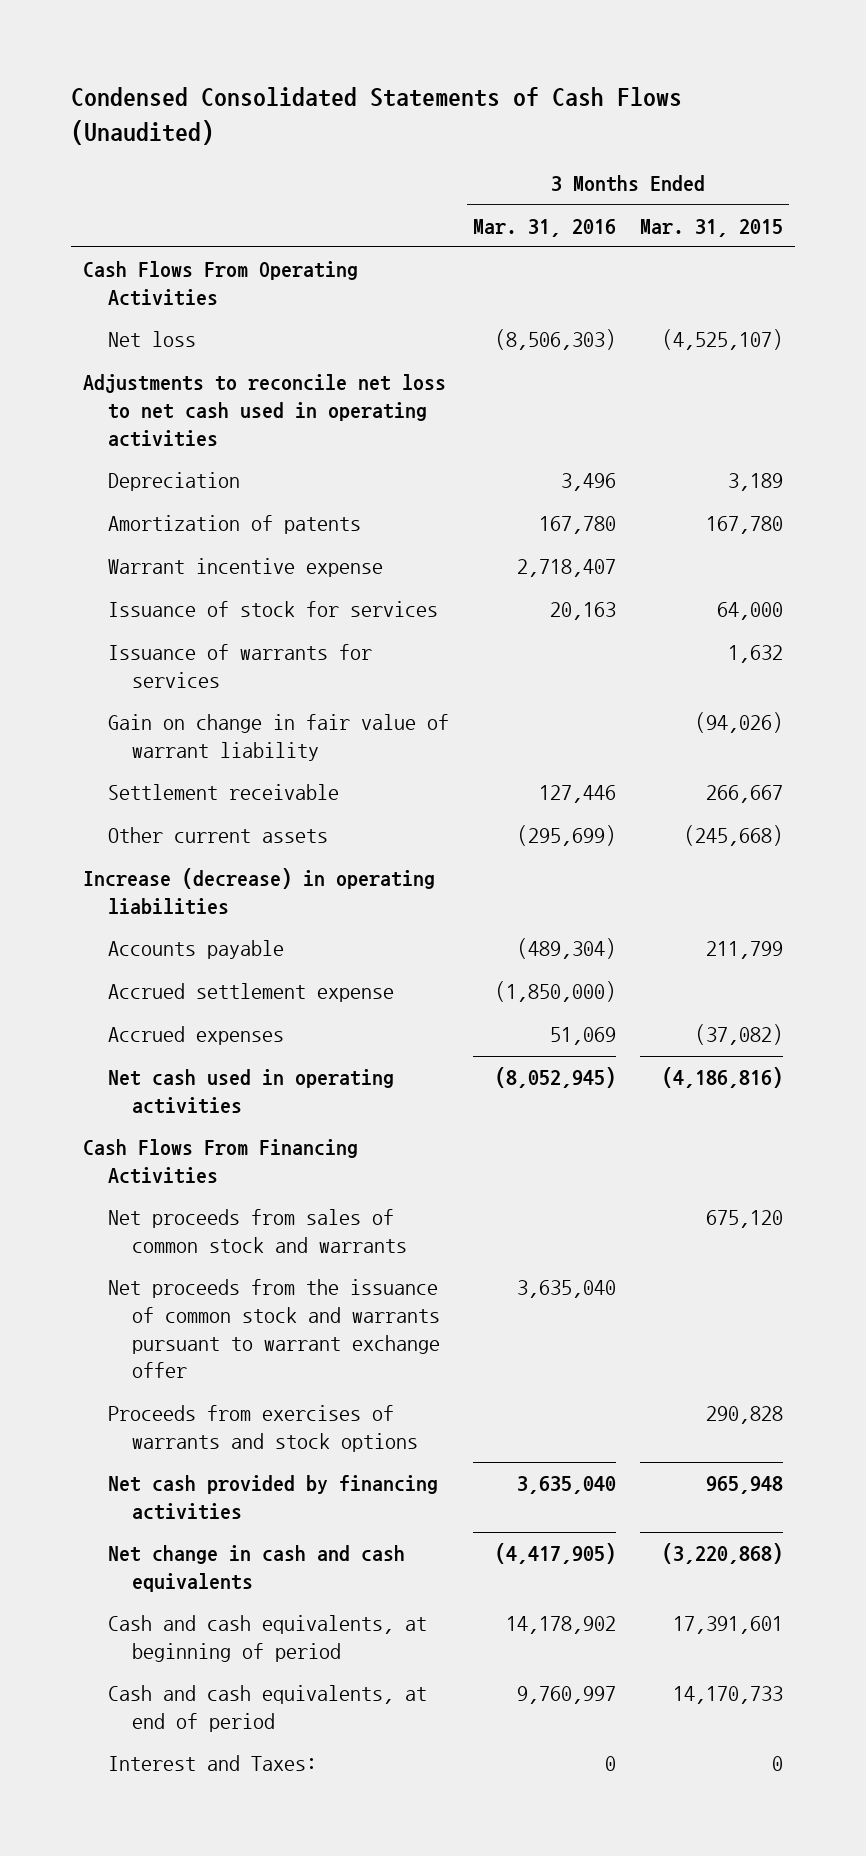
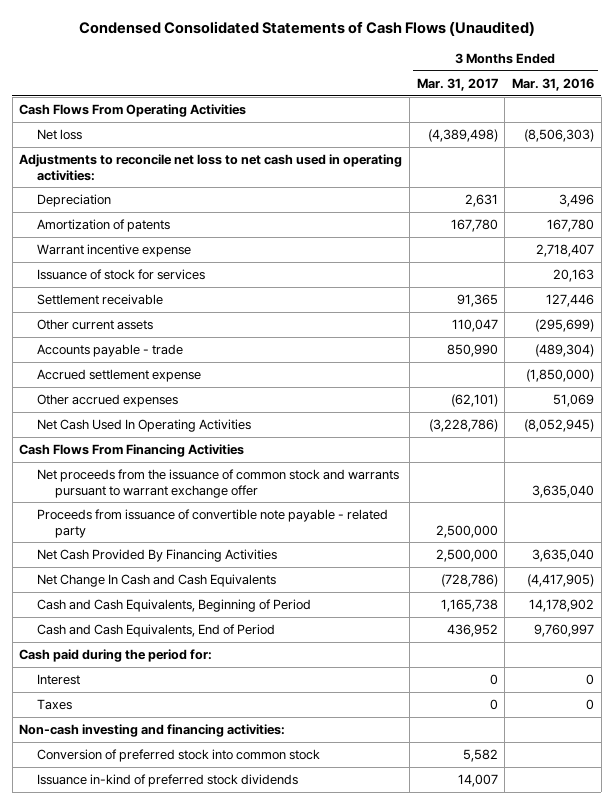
- | 3 Months Ended Mar. 31, 2016 | 3 Months Ended Mar. 31, 2015
+ | 3 Months Ended Mar. 31, 2017 | 3 Months Ended Mar. 31, 2016
- Adjustments to reconcile net loss to net cash used in operating activities
+ Adjustments to reconcile net loss to net cash used in operating activities:
- Issuance of warrants for services | | 1,632
- Gain on change in fair value of warrant liability | | (94,026)
- Increase (decrease) in operating liabilities
- Accounts payable | (489,304) | 211,799
+ Accounts payable - trade | 850,990 | (489,304)
- Accrued expenses | 51,069 | (37,082)
- Net cash used in operating activities | (8,052,945) | (4,186,816)
+ Other accrued expenses | (62,101) | 51,069
+ Net Cash Used In Operating Activities | (3,228,786) | (8,052,945)
- Net proceeds from sales of common stock and warrants | | 675,120
- Proceeds from exercises of warrants and stock options | | 290,828
- Net cash provided by financing activities | 3,635,040 | 965,948
- Net change in cash and cash equivalents | (4,417,905) | (3,220,868)
- Cash and cash equivalents, at beginning of period | 14,178,902 | 17,391,601
- Cash and cash equivalents, at end of period | 9,760,997 | 14,170,733
- Interest and Taxes: | 0 | 0
+ Proceeds from issuance of convertible note payable - related party | 2,500,000 |
+ Net Cash Provided By Financing Activities | 2,500,000 | 3,635,040
+ Net Change In Cash and Cash Equivalents | (728,786) | (4,417,905)
+ Cash and Cash Equivalents, Beginning of Period | 1,165,738 | 14,178,902
+ Cash and Cash Equivalents, End of Period | 436,952 | 9,760,997
+ Cash paid during the period for:
+ Interest | 0 | 0
+ Taxes | 0 | 0
+ Non-cash investing and financing activities:
+ Conversion of preferred stock into common stock | 5,582 |
+ Issuance in-kind of preferred stock dividends | 14,007 |

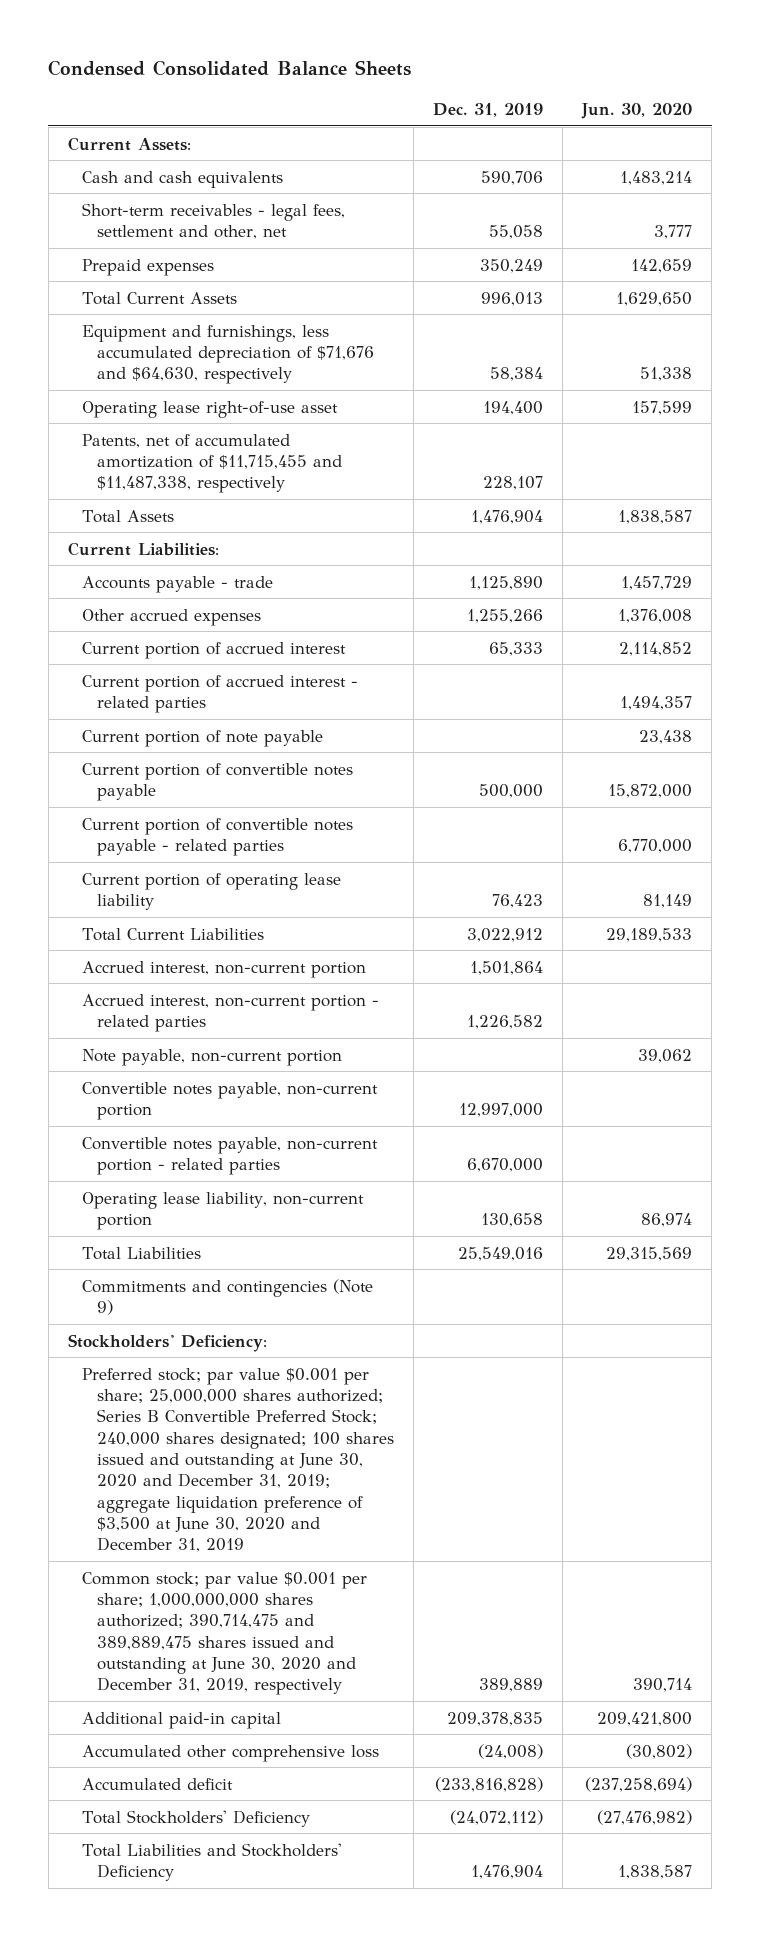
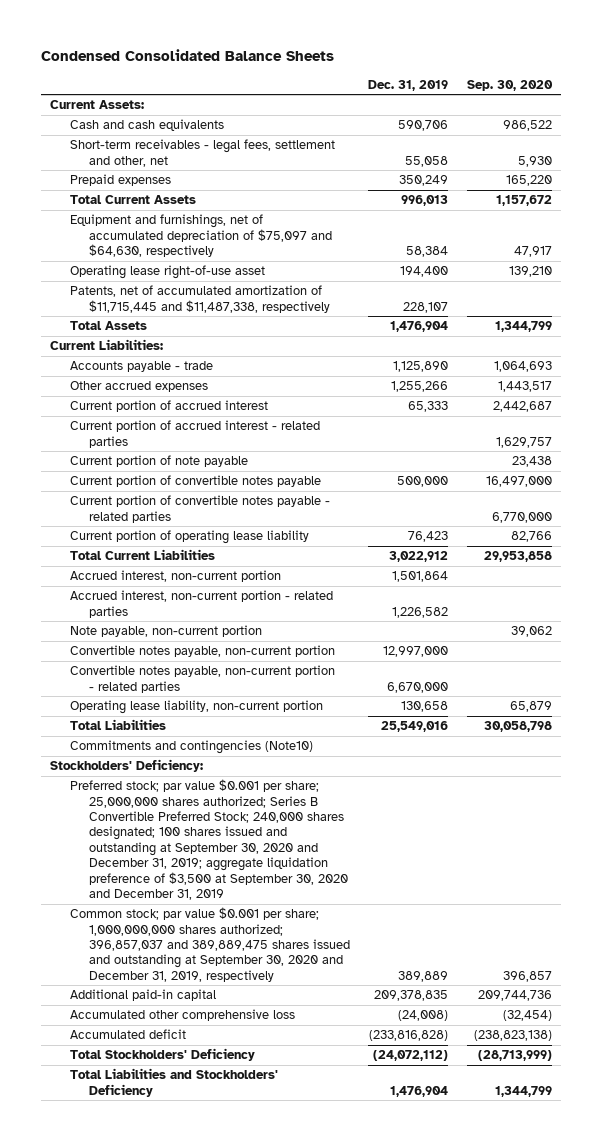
- | Dec. 31, 2019 | Jun. 30, 2020
+ | Dec. 31, 2019 | Sep. 30, 2020
- Equipment and furnishings, less accumulated depreciation of $71,676 and $64,630, respectively | 58,384 | 51,338
+ Equipment and furnishings, net of accumulated depreciation of $75,097 and $64,630, respectively | 58,384 | 47,917
- Patents, net of accumulated amortization of $11,715,455 and $11,487,338, respectively | 228,107 |
+ Patents, net of accumulated amortization of $11,715,445 and $11,487,338, respectively | 228,107 |
- Commitments and contingencies (Note 9)
+ Commitments and contingencies (Note10)
- Preferred stock; par value $0.001 per share; 25,000,000 shares authorized; Series B Convertible Preferred Stock; 240,000 shares designated; 100 shares issued and outstanding at June 30, 2020 and December 31, 2019; aggregate liquidation preference of $3,500 at June 30, 2020 and December 31, 2019
- Common stock; par value $0.001 per share; 1,000,000,000 shares authorized; 390,714,475 and 389,889,475 shares issued and outstanding at June 30, 2020 and December 31, 2019, respectively | 389,889 | 390,714
+ Preferred stock; par value $0.001 per share; 25,000,000 shares authorized; Series B Convertible Preferred Stock; 240,000 shares designated; 100 shares issued and outstanding at September 30, 2020 and December 31, 2019; aggregate liquidation preference of $3,500 at September 30, 2020 and December 31, 2019
+ Common stock; par value $0.001 per share; 1,000,000,000 shares authorized; 396,857,037 and 389,889,475 shares issued and outstanding at September 30, 2020 and December 31, 2019, respectively | 389,889 | 396,857

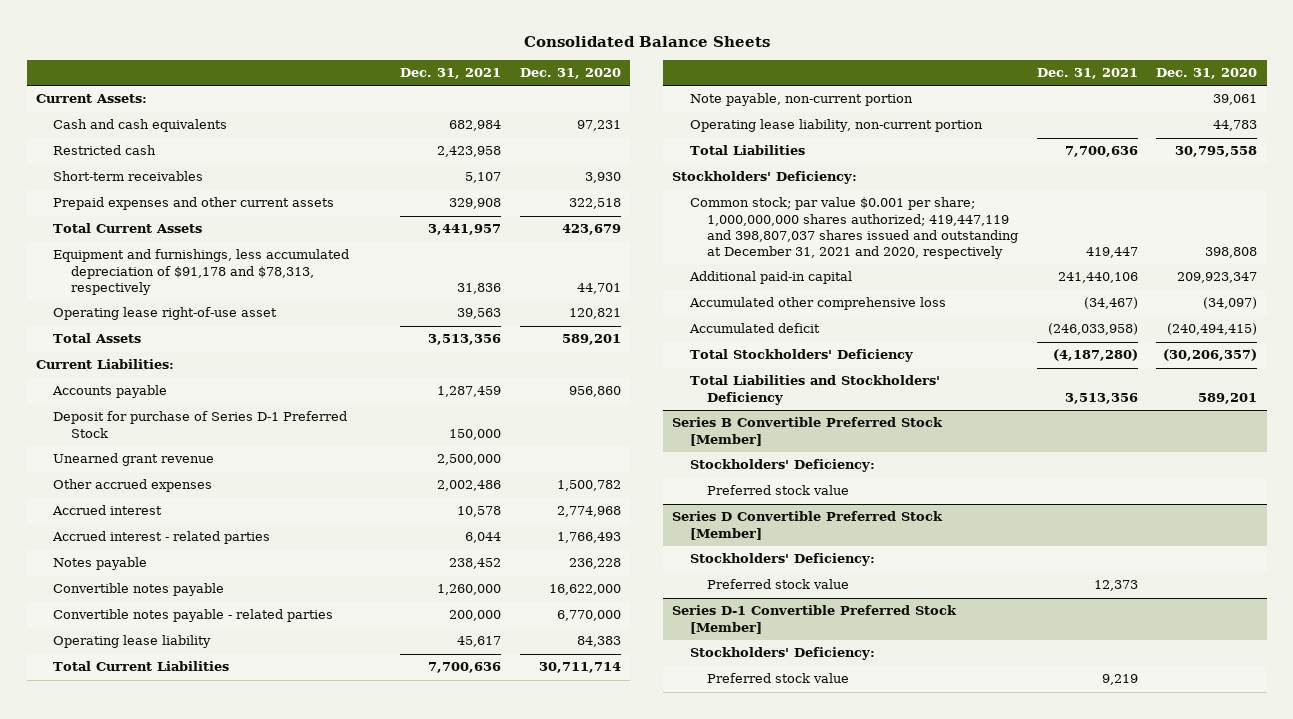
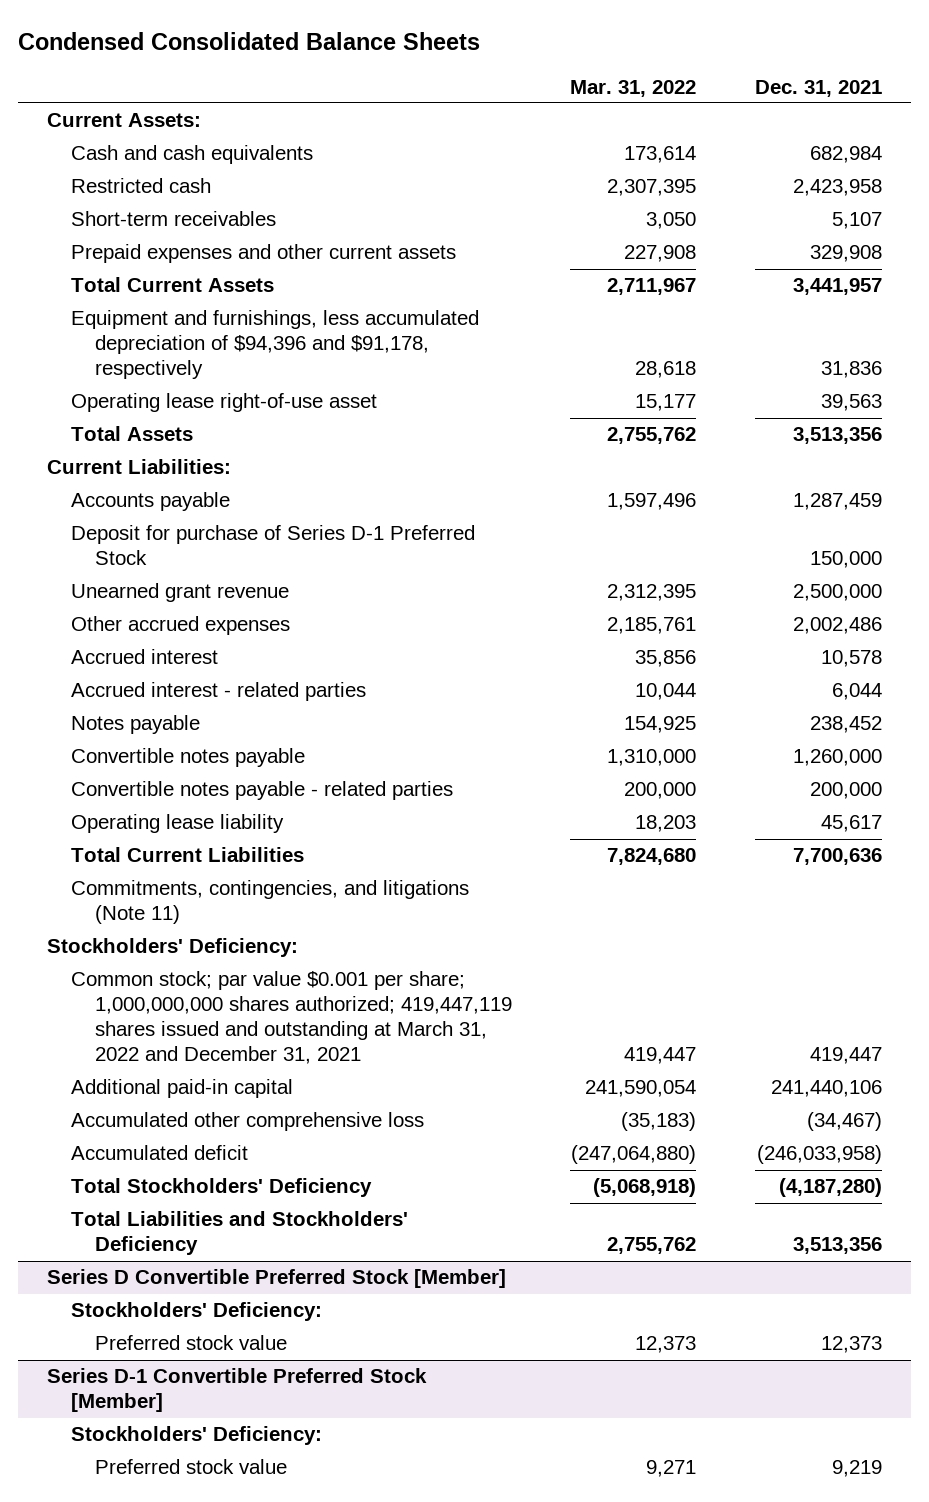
- Consolidated Balance Sheets
+ Condensed Consolidated Balance Sheets
- | Dec. 31, 2021 | Dec. 31, 2020
+ | Mar. 31, 2022 | Dec. 31, 2021
- Equipment and furnishings, less accumulated depreciation of $91,178 and $78,313, respectively | 31,836 | 44,701
+ Equipment and furnishings, less accumulated depreciation of $94,396 and $91,178, respectively | 28,618 | 31,836
- Note payable, non-current portion | | 39,061
- Operating lease liability, non-current portion | | 44,783
- Total Liabilities | 7,700,636 | 30,795,558
+ Commitments, contingencies, and litigations (Note 11)
- Common stock; par value $0.001 per share; 1,000,000,000 shares authorized; 419,447,119 and 398,807,037 shares issued and outstanding at December 31, 2021 and 2020, respectively | 419,447 | 398,808
+ Common stock; par value $0.001 per share; 1,000,000,000 shares authorized; 419,447,119 shares issued and outstanding at March 31, 2022 and December 31, 2021 | 419,447 | 419,447
- Series B Convertible Preferred Stock [Member]
- Stockholders' Deficiency:
- Preferred stock value

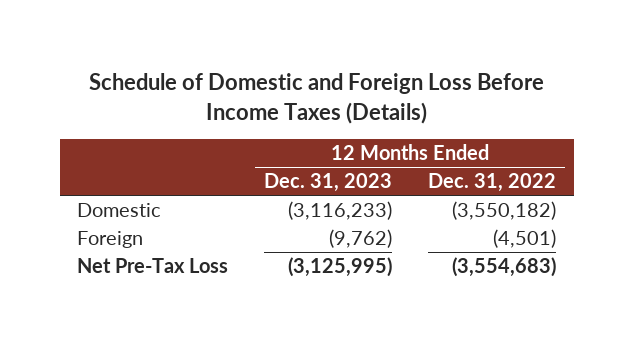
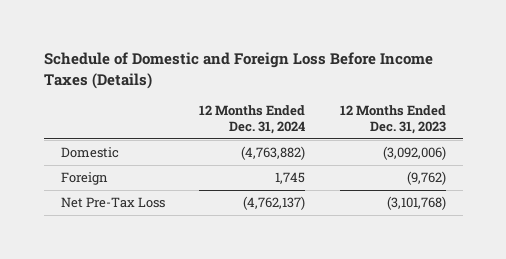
- | 12 Months Ended Dec. 31, 2023 | 12 Months Ended Dec. 31, 2022
+ | 12 Months Ended Dec. 31, 2024 | 12 Months Ended Dec. 31, 2023
- Domestic | (3,116,233) | (3,550,182)
+ Domestic | (4,763,882) | (3,092,006)
- Net Pre-Tax Loss | (3,125,995) | (3,554,683)
+ Net Pre-Tax Loss | (4,762,137) | (3,101,768)

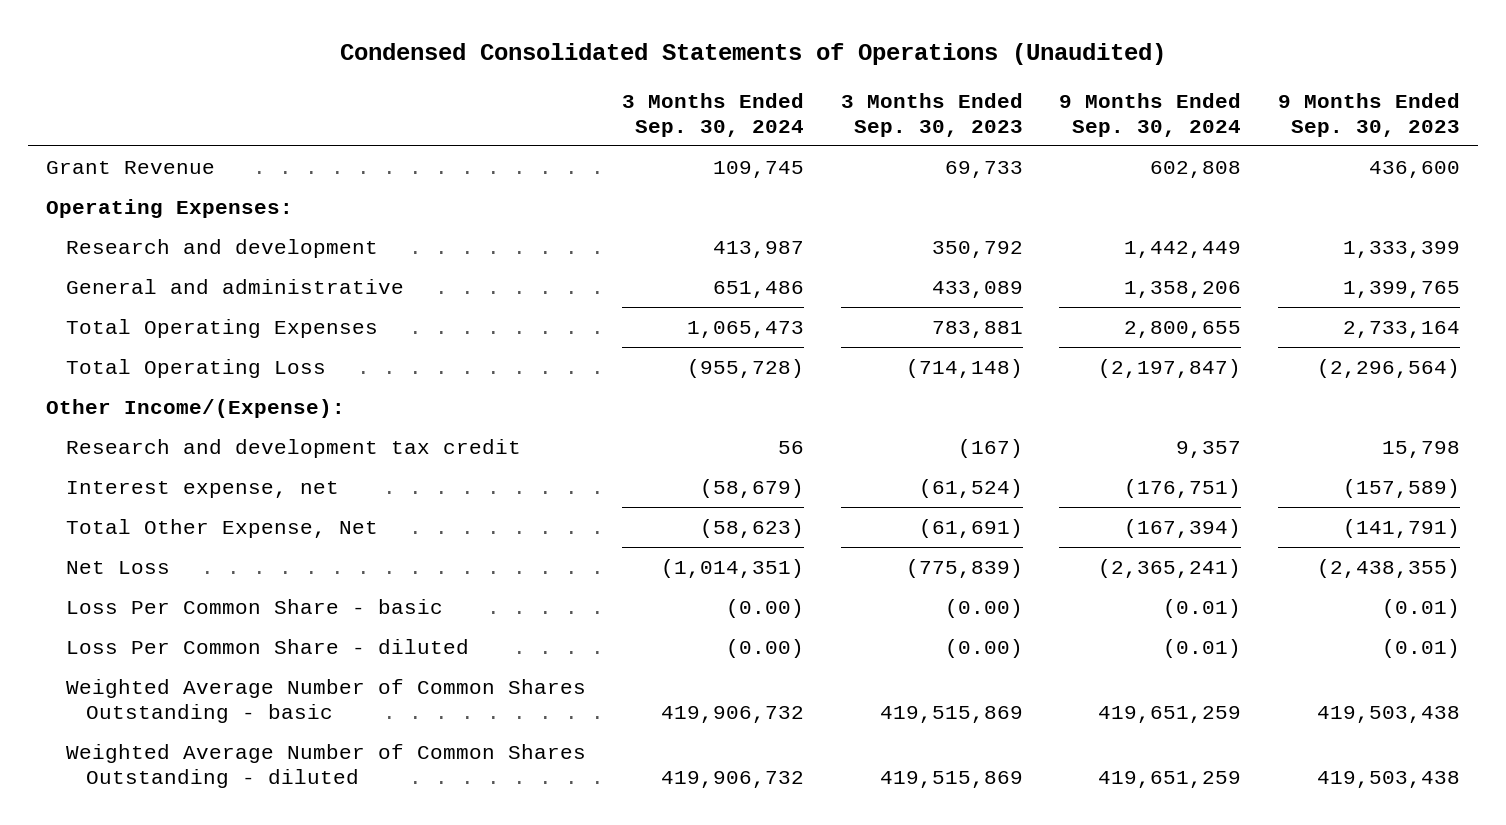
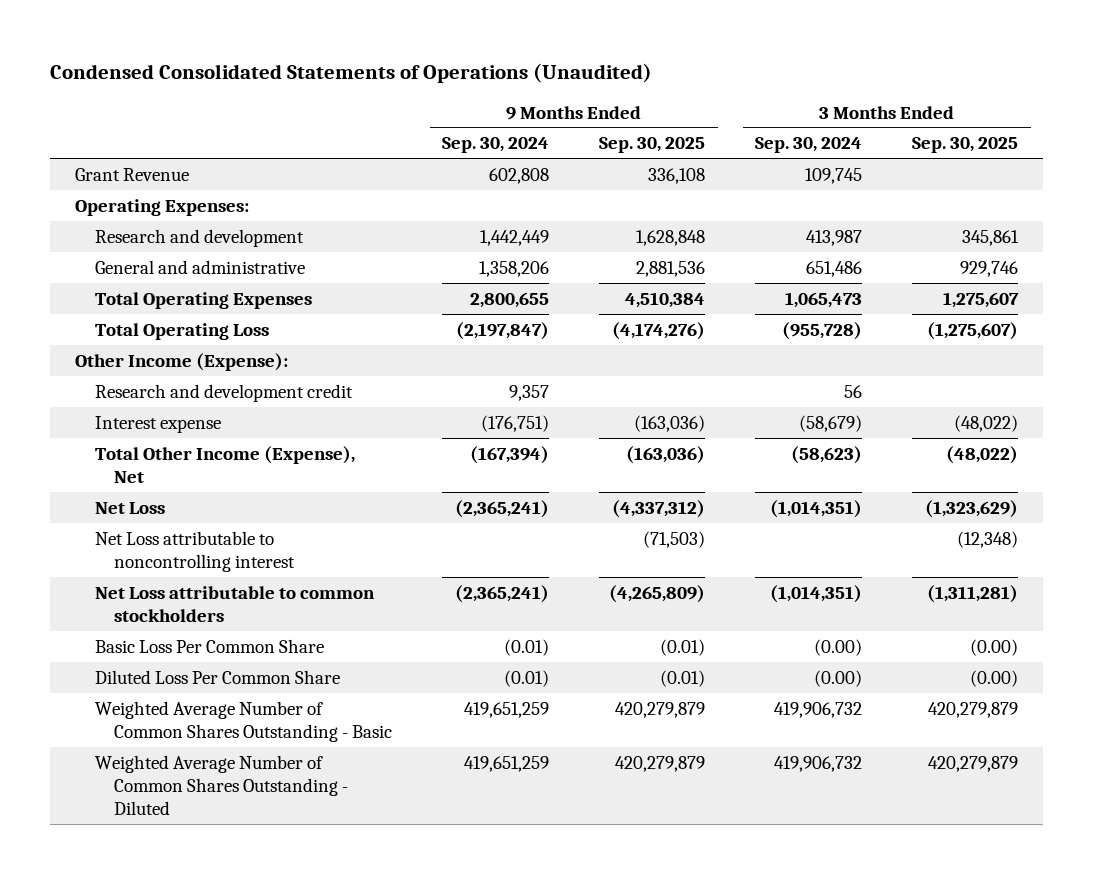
- | 3 Months Ended Sep. 30, 2024 | 3 Months Ended Sep. 30, 2023 | 9 Months Ended Sep. 30, 2024 | 9 Months Ended Sep. 30, 2023
+ | 9 Months Ended Sep. 30, 2024 | 9 Months Ended Sep. 30, 2025 | 3 Months Ended Sep. 30, 2024 | 3 Months Ended Sep. 30, 2025
- Other Income/(Expense):
- Research and development tax credit | 56 | (167) | 9,357 | 15,798
- Interest expense, net | (58,679) | (61,524) | (176,751) | (157,589)
- Total Other Expense, Net | (58,623) | (61,691) | (167,394) | (141,791)
+ Other Income (Expense):
+ Research and development credit | 9,357 | | 56 |
+ Interest expense | (176,751) | (163,036) | (58,679) | (48,022)
+ Total Other Income (Expense), Net | (167,394) | (163,036) | (58,623) | (48,022)
- Loss Per Common Share - basic | (0.00) | (0.00) | (0.01) | (0.01)
- Loss Per Common Share - diluted | (0.00) | (0.00) | (0.01) | (0.01)
- Weighted Average Number of Common Shares Outstanding - basic | 419,906,732 | 419,515,869 | 419,651,259 | 419,503,438
- Weighted Average Number of Common Shares Outstanding - diluted | 419,906,732 | 419,515,869 | 419,651,259 | 419,503,438
+ Net Loss attributable to noncontrolling interest | | (71,503) | | (12,348)
+ Net Loss attributable to common stockholders | (2,365,241) | (4,265,809) | (1,014,351) | (1,311,281)
+ Basic Loss Per Common Share | (0.01) | (0.01) | (0.00) | (0.00)
+ Diluted Loss Per Common Share | (0.01) | (0.01) | (0.00) | (0.00)
+ Weighted Average Number of Common Shares Outstanding - Basic | 419,651,259 | 420,279,879 | 419,906,732 | 420,279,879
+ Weighted Average Number of Common Shares Outstanding - Diluted | 419,651,259 | 420,279,879 | 419,906,732 | 420,279,879

